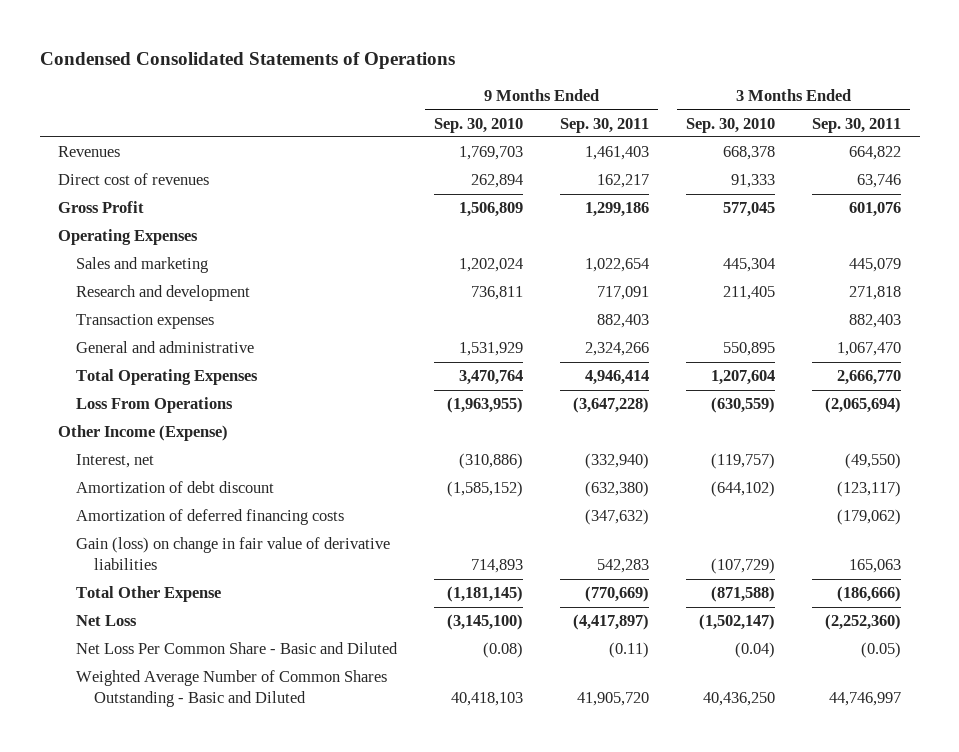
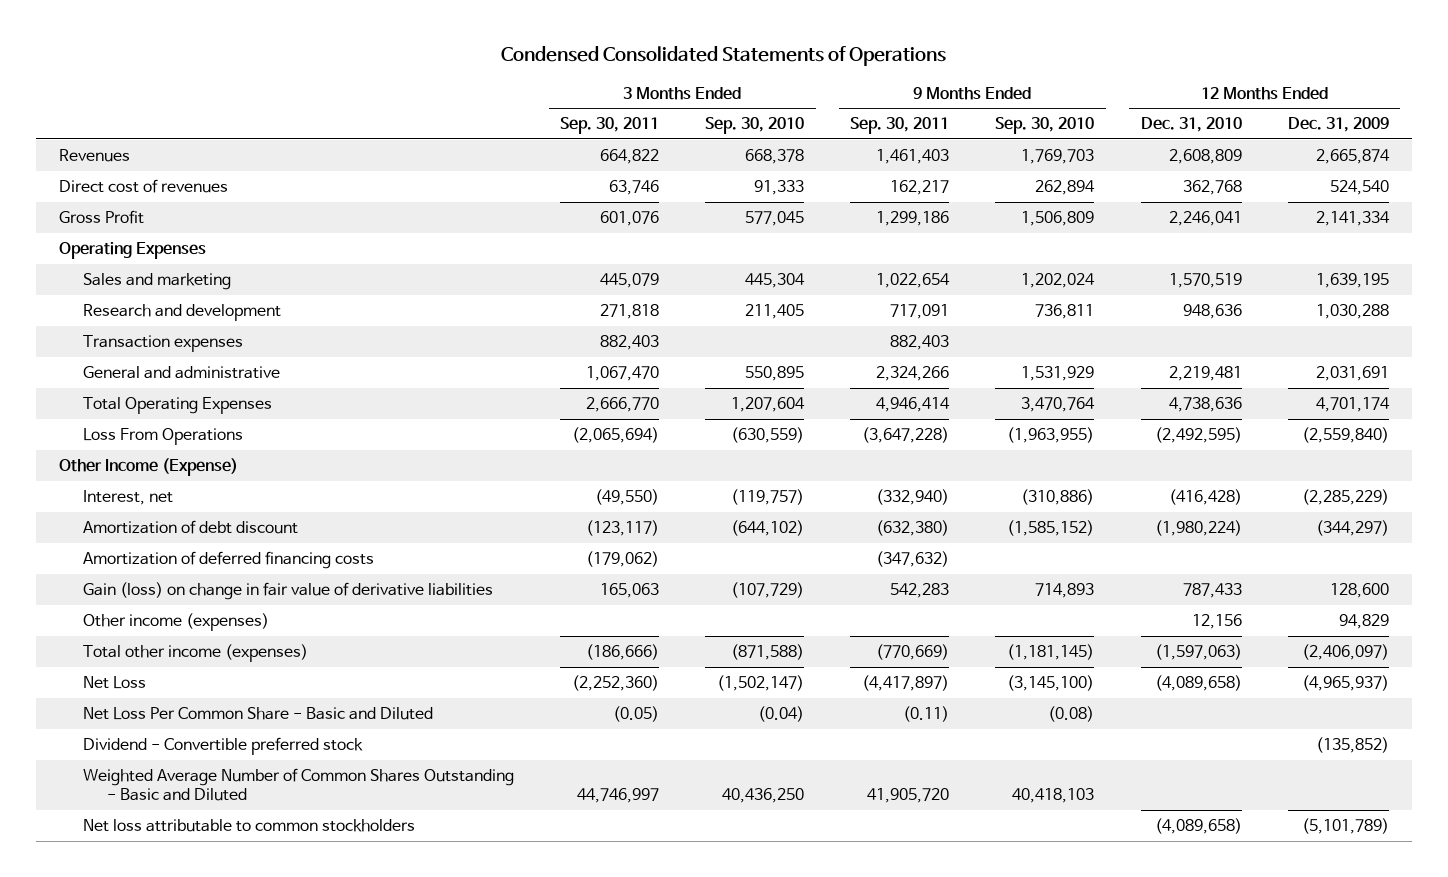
- | 9 Months Ended Sep. 30, 2010 | 9 Months Ended Sep. 30, 2011 | 3 Months Ended Sep. 30, 2010 | 3 Months Ended Sep. 30, 2011
+ | 3 Months Ended Sep. 30, 2011 | 3 Months Ended Sep. 30, 2010 | 9 Months Ended Sep. 30, 2011 | 9 Months Ended Sep. 30, 2010 | 12 Months Ended Dec. 31, 2010 | 12 Months Ended Dec. 31, 2009
- Total Other Expense | (1,181,145) | (770,669) | (871,588) | (186,666)
+ Other income (expenses) | | | | | 12,156 | 94,829
+ Total other income (expenses) | (186,666) | (871,588) | (770,669) | (1,181,145) | (1,597,063) | (2,406,097)
+ Dividend - Convertible preferred stock | | | | | | (135,852)
+ Net loss attributable to common stockholders | | | | | (4,089,658) | (5,101,789)

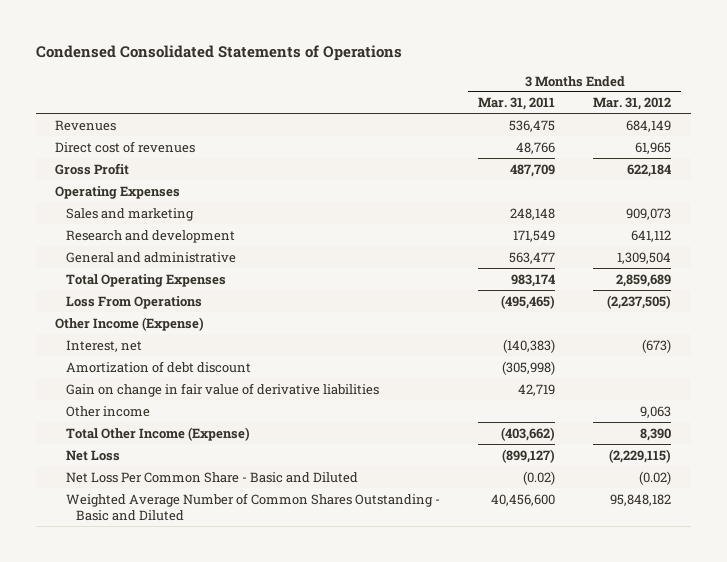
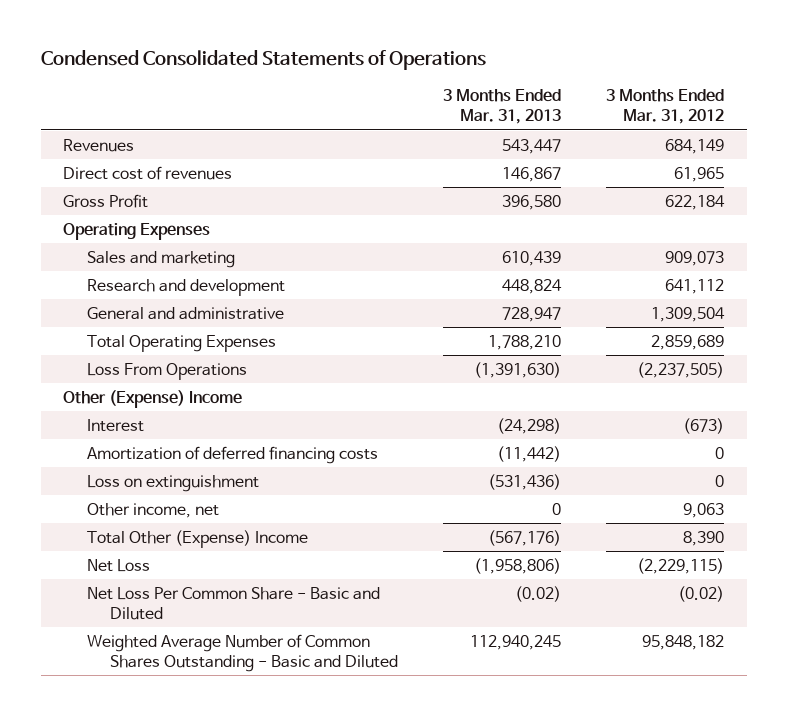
- | 3 Months Ended Mar. 31, 2011 | 3 Months Ended Mar. 31, 2012
+ | 3 Months Ended Mar. 31, 2013 | 3 Months Ended Mar. 31, 2012
- Other Income (Expense)
- Interest, net | (140,383) | (673)
- Amortization of debt discount | (305,998) |
- Gain on change in fair value of derivative liabilities | 42,719 |
- Other income | | 9,063
- Total Other Income (Expense) | (403,662) | 8,390
+ Other (Expense) Income
+ Interest | (24,298) | (673)
+ Amortization of deferred financing costs | (11,442) | 0
+ Loss on extinguishment | (531,436) | 0
+ Other income, net | 0 | 9,063
+ Total Other (Expense) Income | (567,176) | 8,390

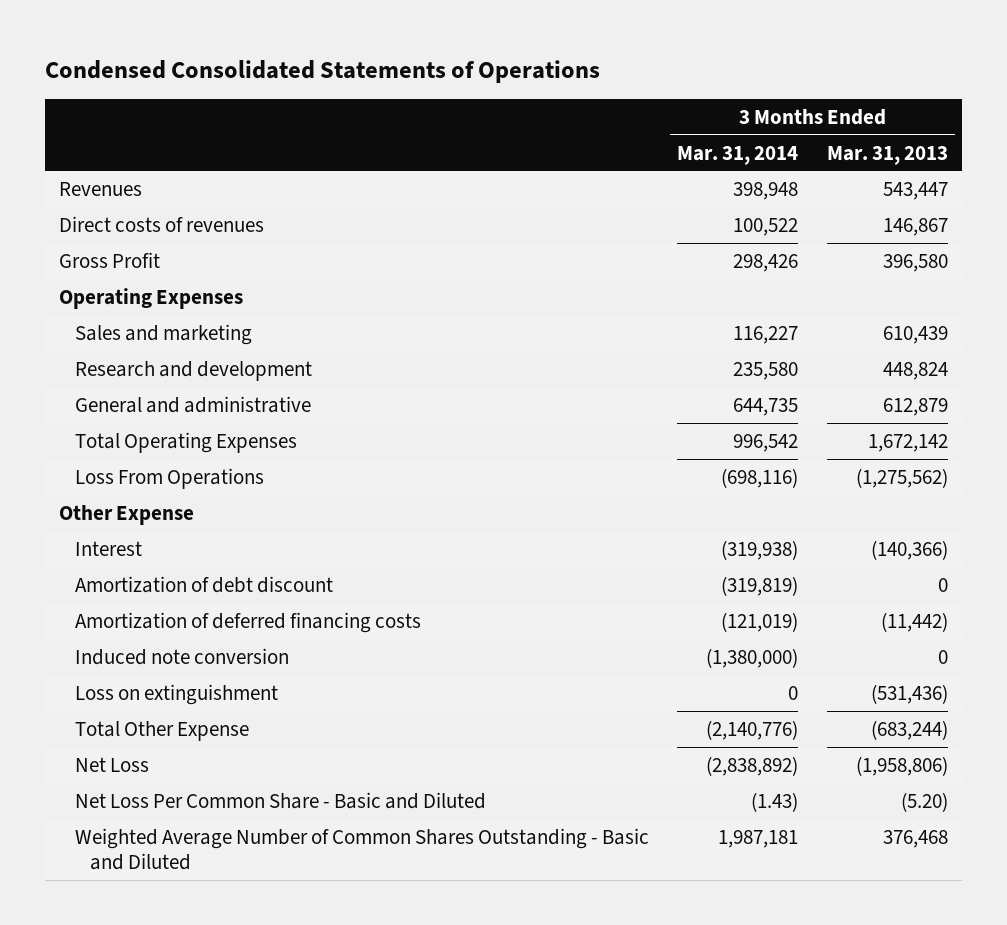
- | 3 Months Ended Mar. 31, 2013 | 3 Months Ended Mar. 31, 2012
+ | 3 Months Ended Mar. 31, 2014 | 3 Months Ended Mar. 31, 2013
- Direct cost of revenues | 146,867 | 61,965
+ Direct costs of revenues | 100,522 | 146,867
- General and administrative | 728,947 | 1,309,504
- Total Operating Expenses | 1,788,210 | 2,859,689
- Loss From Operations | (1,391,630) | (2,237,505)
- Other (Expense) Income
- Interest | (24,298) | (673)
+ General and administrative | 644,735 | 612,879
+ Total Operating Expenses | 996,542 | 1,672,142
+ Loss From Operations | (698,116) | (1,275,562)
+ Other Expense
+ Interest | (319,938) | (140,366)
+ Amortization of debt discount | (319,819) | 0
+ Induced note conversion | (1,380,000) | 0
- Other income, net | 0 | 9,063
- Total Other (Expense) Income | (567,176) | 8,390
+ Total Other Expense | (2,140,776) | (683,244)
- Net Loss Per Common Share - Basic and Diluted | (0.02) | (0.02)
- Weighted Average Number of Common Shares Outstanding - Basic and Diluted | 112,940,245 | 95,848,182
+ Net Loss Per Common Share - Basic and Diluted | (1.43) | (5.20)
+ Weighted Average Number of Common Shares Outstanding - Basic and Diluted | 1,987,181 | 376,468

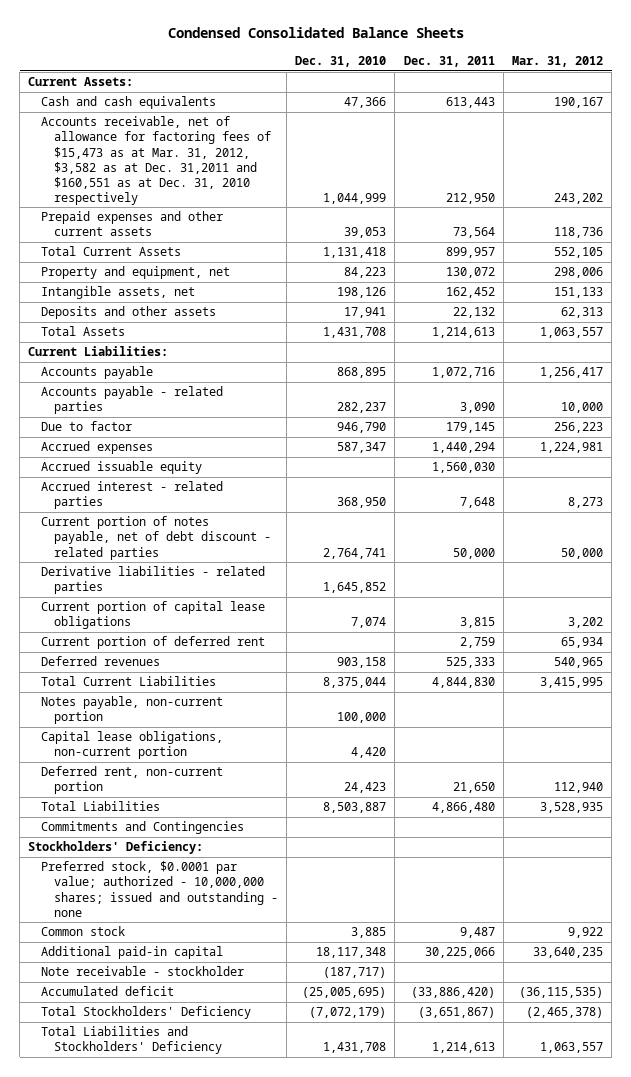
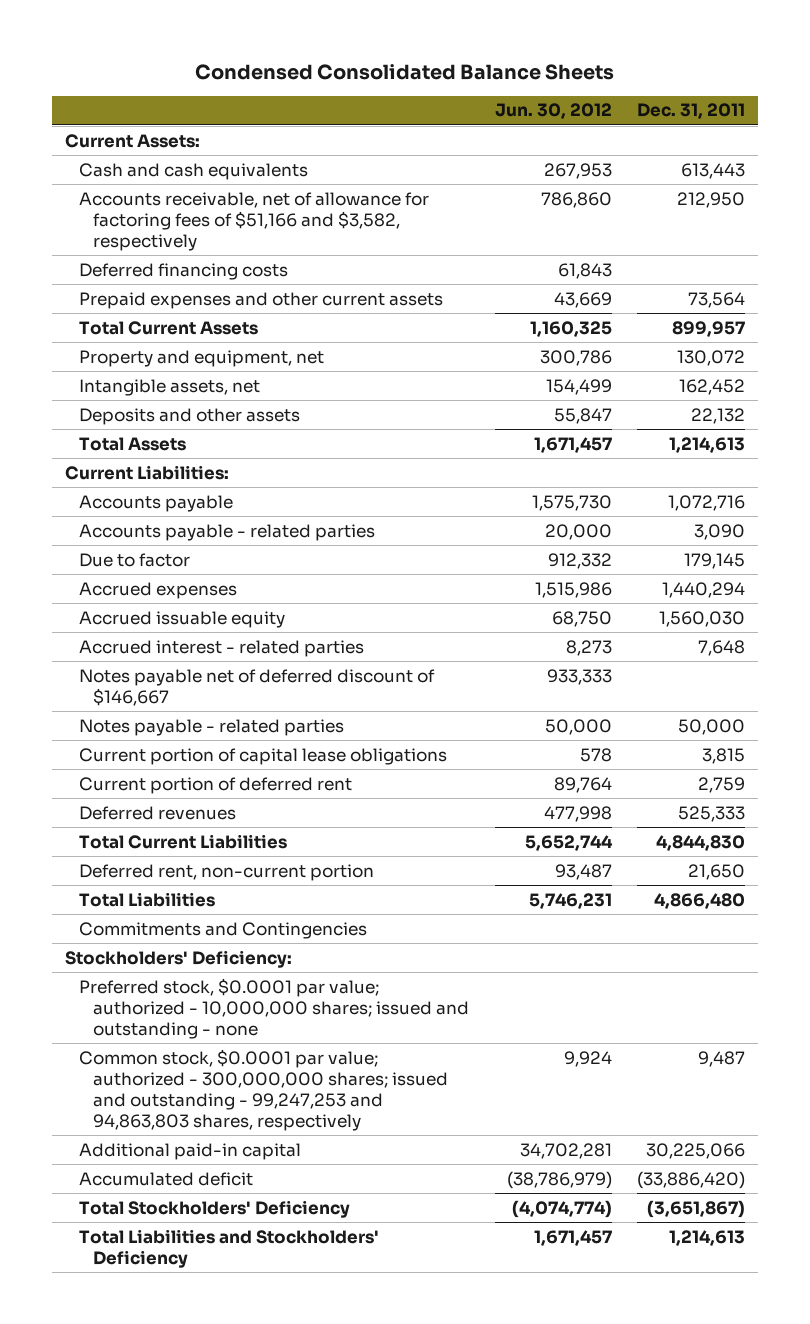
- | Dec. 31, 2010 | Dec. 31, 2011 | Mar. 31, 2012
+ | Jun. 30, 2012 | Dec. 31, 2011
- Accounts receivable, net of allowance for factoring fees of $15,473 as at Mar. 31, 2012, $3,582 as at Dec. 31,2011 and $160,551 as at Dec. 31, 2010 respectively | 1,044,999 | 212,950 | 243,202
+ Accounts receivable, net of allowance for factoring fees of $51,166 and $3,582, respectively | 786,860 | 212,950
+ Deferred financing costs | 61,843 |
- Current portion of notes payable, net of debt discount - related parties | 2,764,741 | 50,000 | 50,000
- Derivative liabilities - related parties | 1,645,852 | |
+ Notes payable net of deferred discount of $146,667 | 933,333 |
+ Notes payable - related parties | 50,000 | 50,000
- Notes payable, non-current portion | 100,000 | |
- Capital lease obligations, non-current portion | 4,420 | |
- Common stock | 3,885 | 9,487 | 9,922
+ Common stock, $0.0001 par value; authorized - 300,000,000 shares; issued and outstanding - 99,247,253 and 94,863,803 shares, respectively | 9,924 | 9,487
- Note receivable - stockholder | (187,717) | |

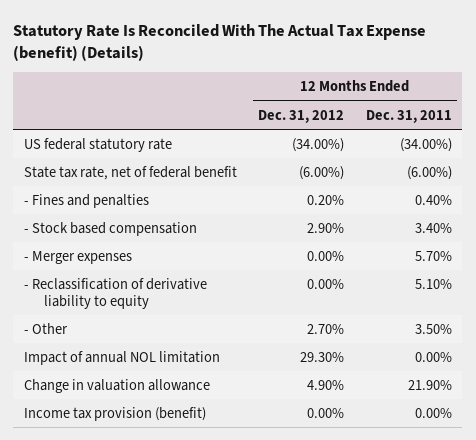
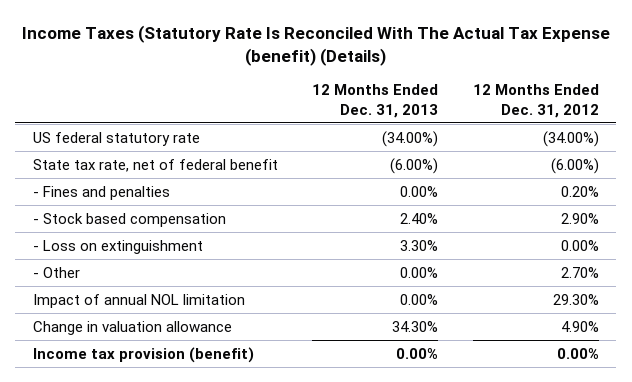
- Statutory Rate Is Reconciled With The Actual Tax Expense (benefit) (Details)
+ Income Taxes (Statutory Rate Is Reconciled With The Actual Tax Expense (benefit) (Details)
- | 12 Months Ended Dec. 31, 2012 | 12 Months Ended Dec. 31, 2011
+ | 12 Months Ended Dec. 31, 2013 | 12 Months Ended Dec. 31, 2012
- - Merger expenses | 0.00% | 5.70%
- - Reclassification of derivative liability to equity | 0.00% | 5.10%
+ - Loss on extinguishment | 3.30% | 0.00%

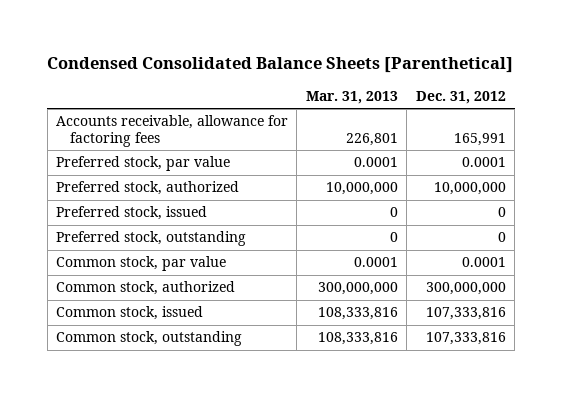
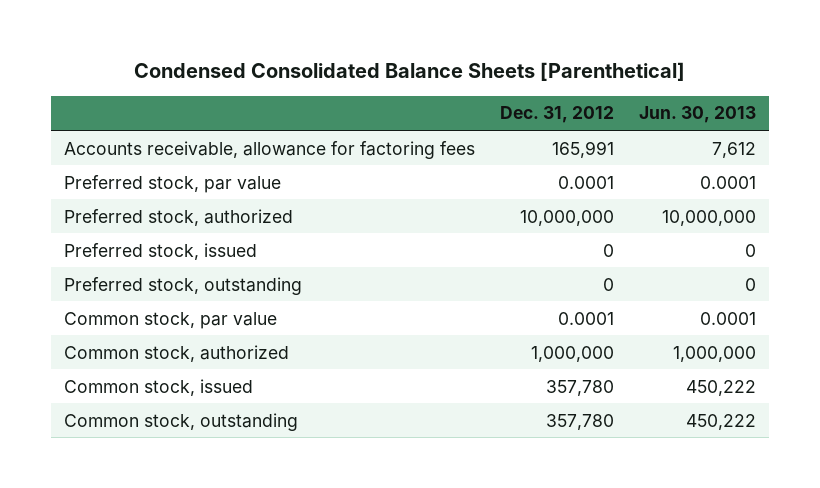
- | Mar. 31, 2013 | Dec. 31, 2012
+ | Dec. 31, 2012 | Jun. 30, 2013
- Common stock, authorized | 300,000,000 | 300,000,000
- Common stock, issued | 108,333,816 | 107,333,816
- Common stock, outstanding | 108,333,816 | 107,333,816
+ Common stock, authorized | 1,000,000 | 1,000,000
+ Common stock, issued | 357,780 | 450,222
+ Common stock, outstanding | 357,780 | 450,222

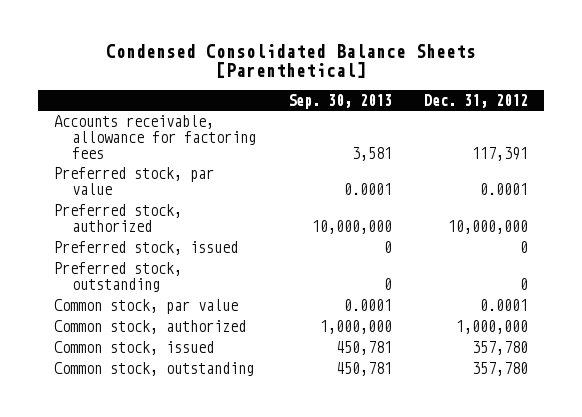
- | Dec. 31, 2012 | Jun. 30, 2013
+ | Sep. 30, 2013 | Dec. 31, 2012
- Accounts receivable, allowance for factoring fees | 165,991 | 7,612
+ Accounts receivable, allowance for factoring fees | 3,581 | 117,391

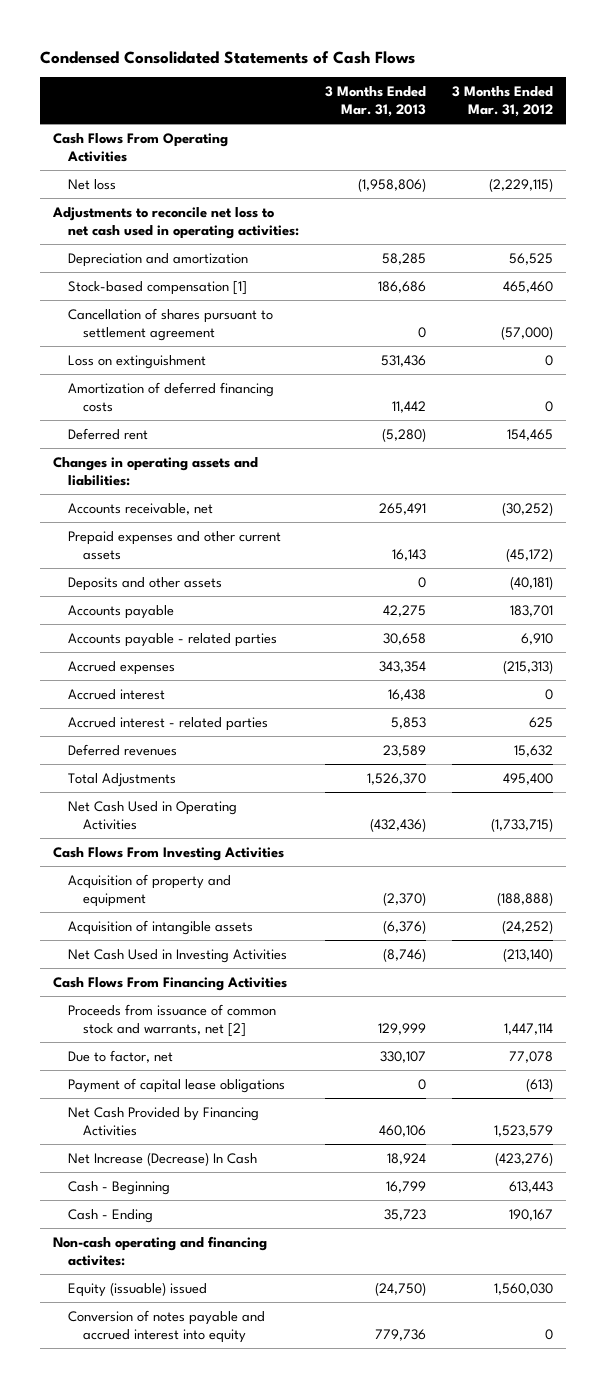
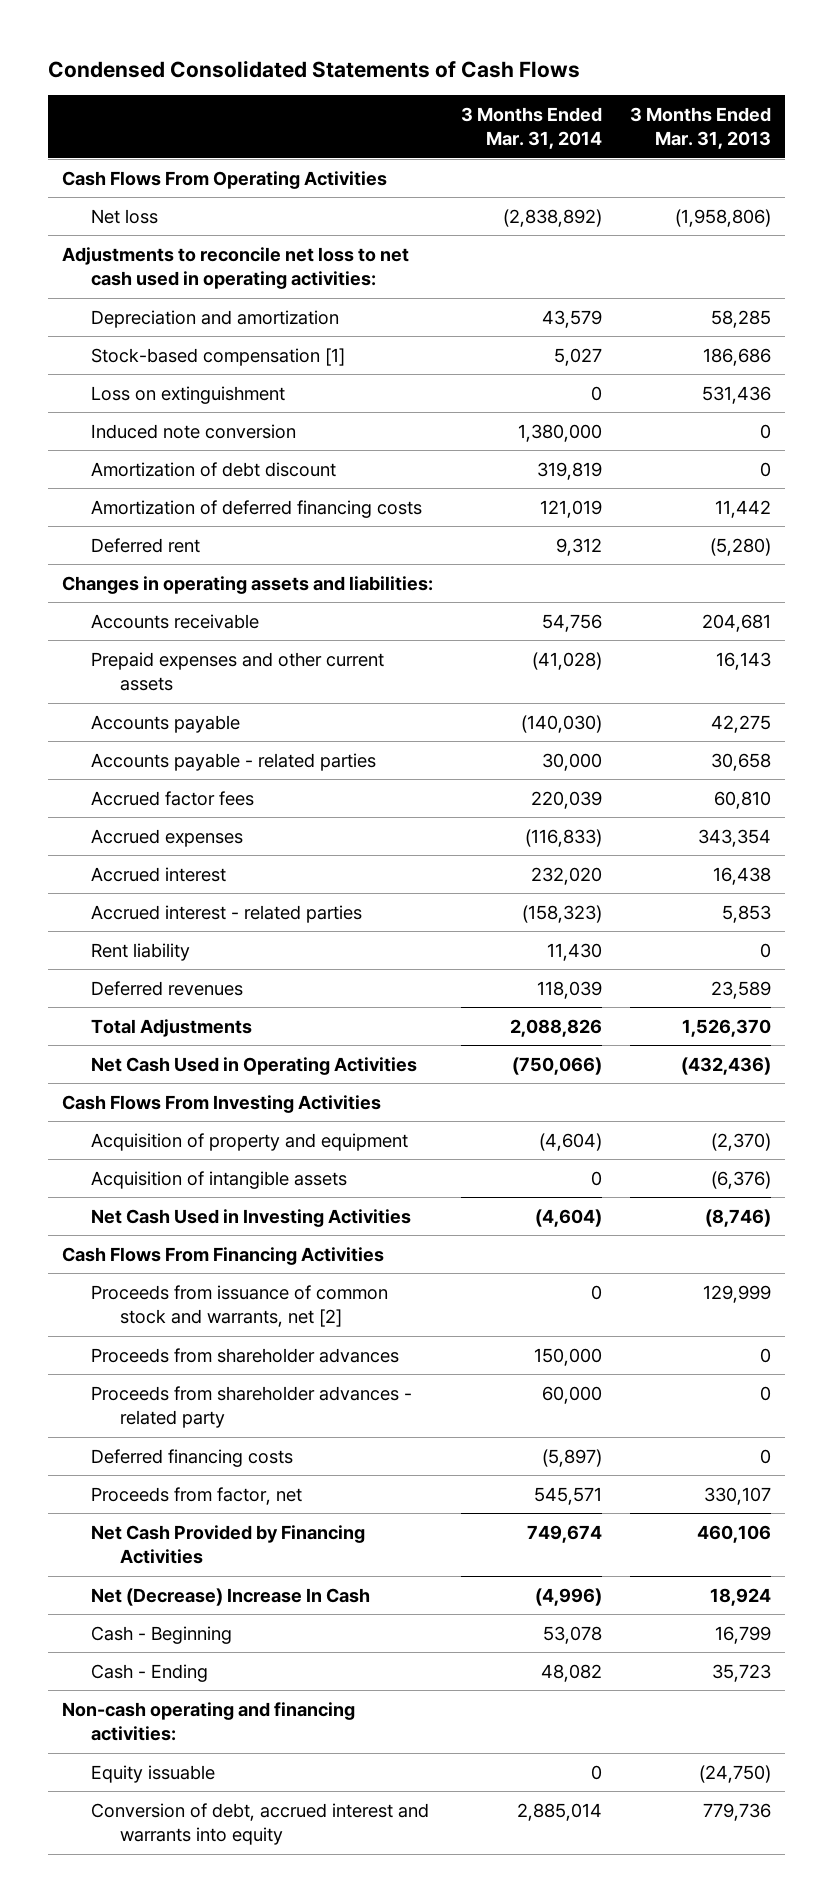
- | 3 Months Ended Mar. 31, 2013 | 3 Months Ended Mar. 31, 2012
+ | 3 Months Ended Mar. 31, 2014 | 3 Months Ended Mar. 31, 2013
- Cancellation of shares pursuant to settlement agreement | 0 | (57,000)
+ Induced note conversion | 1,380,000 | 0
+ Amortization of debt discount | 319,819 | 0
- Accounts receivable, net | 265,491 | (30,252)
+ Accounts receivable | 54,756 | 204,681
- Deposits and other assets | 0 | (40,181)
+ Accrued factor fees | 220,039 | 60,810
+ Rent liability | 11,430 | 0
- Due to factor, net | 330,107 | 77,078
- Payment of capital lease obligations | 0 | (613)
+ Proceeds from shareholder advances | 150,000 | 0
+ Proceeds from shareholder advances - related party | 60,000 | 0
+ Deferred financing costs | (5,897) | 0
+ Proceeds from factor, net | 545,571 | 330,107
- Net Increase (Decrease) In Cash | 18,924 | (423,276)
+ Net (Decrease) Increase In Cash | (4,996) | 18,924
- Non-cash operating and financing activites:
- Equity (issuable) issued | (24,750) | 1,560,030
- Conversion of notes payable and accrued interest into equity | 779,736 | 0
+ Non-cash operating and financing activities:
+ Equity issuable | 0 | (24,750)
+ Conversion of debt, accrued interest and warrants into equity | 2,885,014 | 779,736

